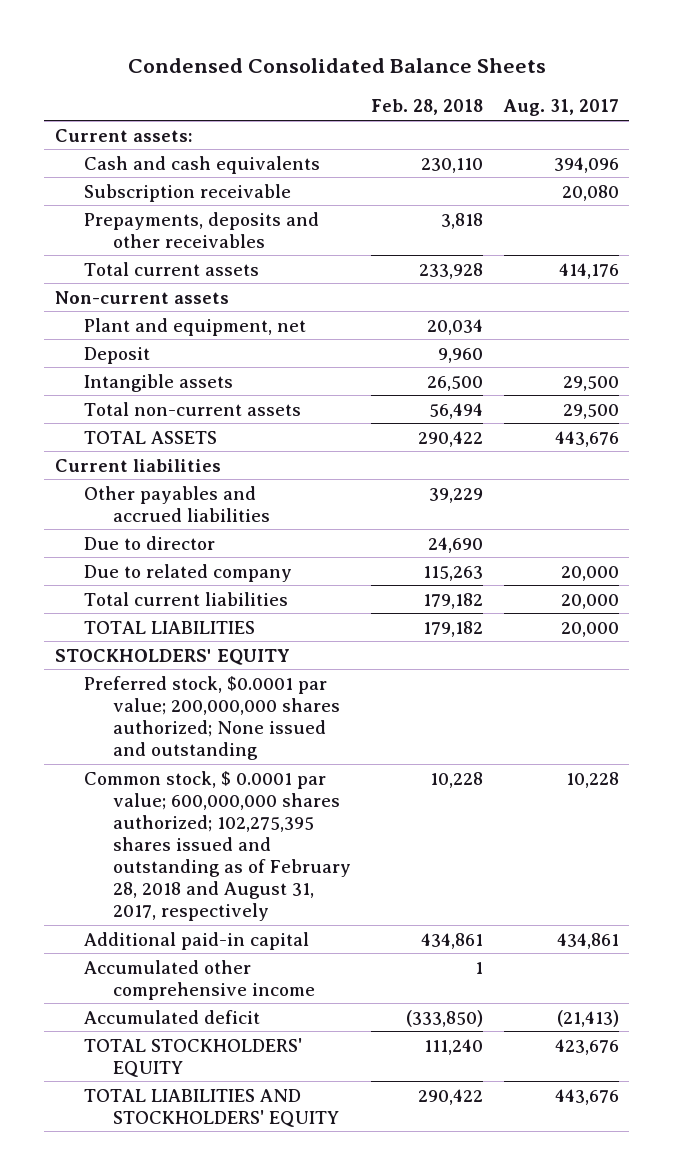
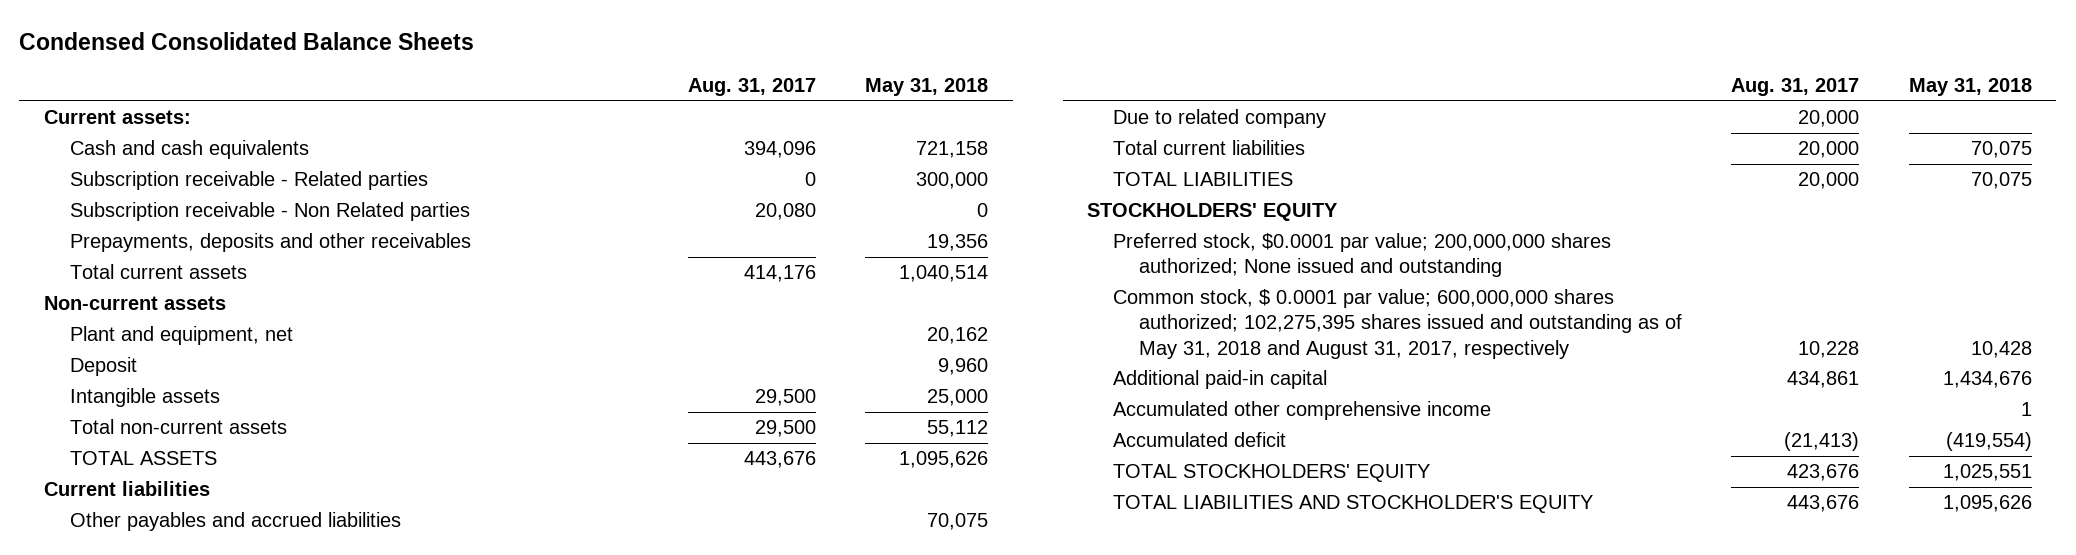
- | Feb. 28, 2018 | Aug. 31, 2017
+ | Aug. 31, 2017 | May 31, 2018
- Subscription receivable | | 20,080
+ Subscription receivable - Related parties | 0 | 300,000
+ Subscription receivable - Non Related parties | 20,080 | 0
- Due to director | 24,690 |
- Common stock, $ 0.0001 par value; 600,000,000 shares authorized; 102,275,395 shares issued and outstanding as of February 28, 2018 and August 31, 2017, respectively | 10,228 | 10,228
+ Common stock, $ 0.0001 par value; 600,000,000 shares authorized; 102,275,395 shares issued and outstanding as of May 31, 2018 and August 31, 2017, respectively | 10,228 | 10,428
- TOTAL LIABILITIES AND STOCKHOLDERS' EQUITY | 290,422 | 443,676
+ TOTAL LIABILITIES AND STOCKHOLDER'S EQUITY | 443,676 | 1,095,626

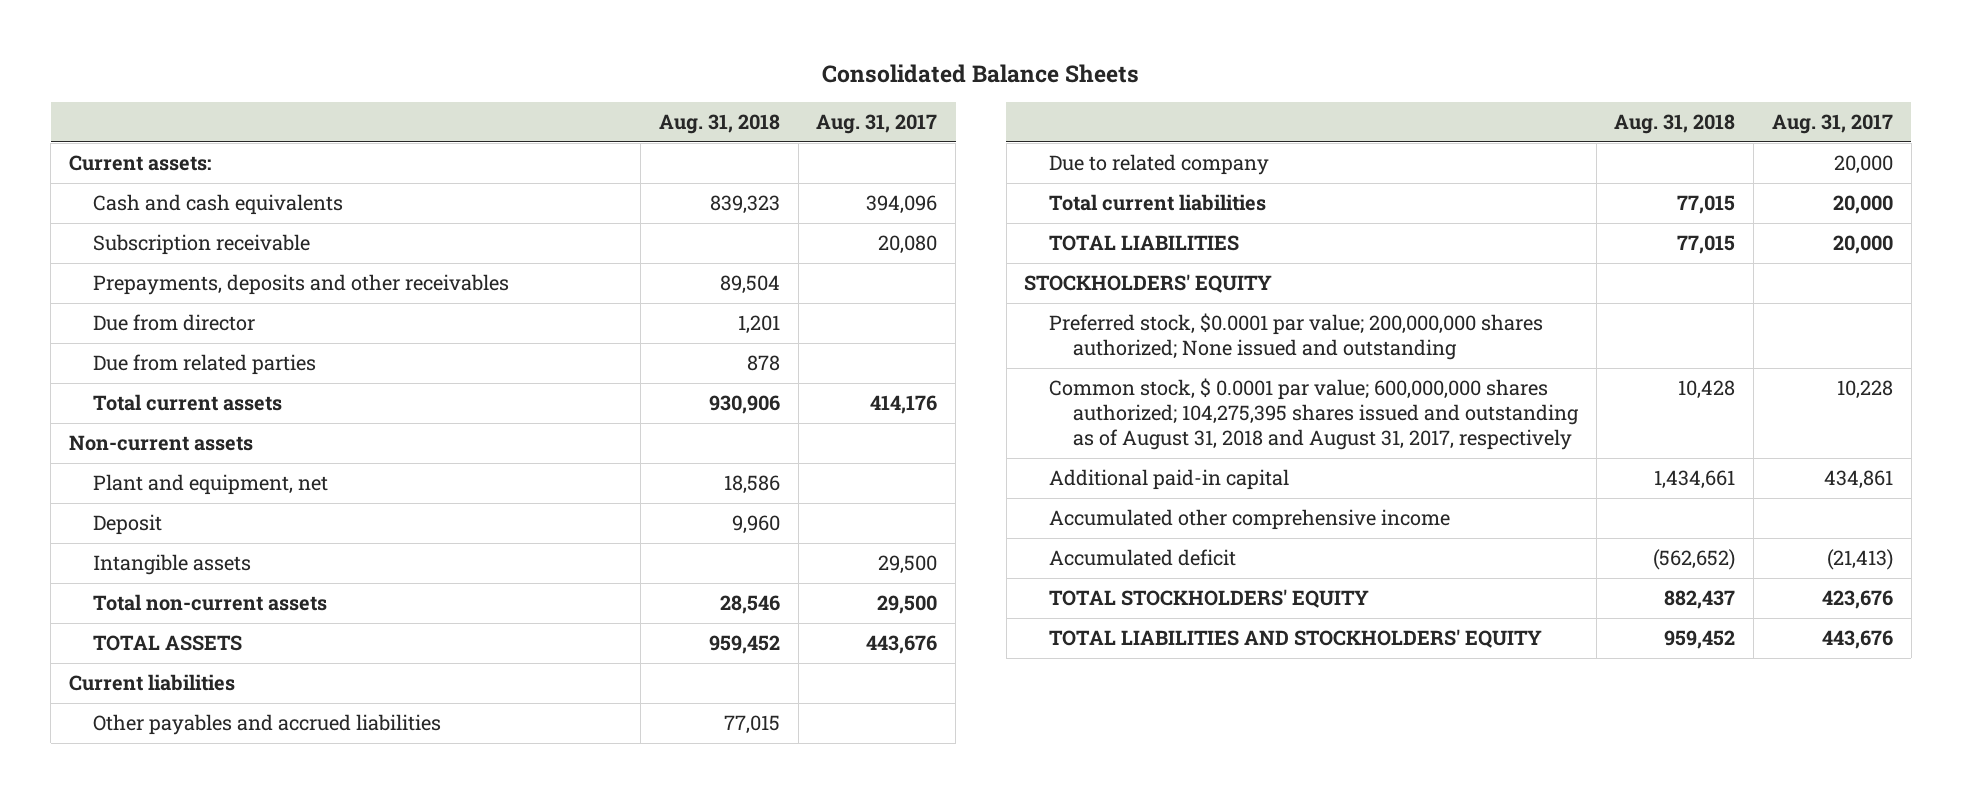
- Condensed Consolidated Balance Sheets
+ Consolidated Balance Sheets
- | Aug. 31, 2017 | May 31, 2018
+ | Aug. 31, 2018 | Aug. 31, 2017
- Subscription receivable - Related parties | 0 | 300,000
- Subscription receivable - Non Related parties | 20,080 | 0
+ Subscription receivable | | 20,080
+ Due from director | 1,201 |
+ Due from related parties | 878 |
- Common stock, $ 0.0001 par value; 600,000,000 shares authorized; 102,275,395 shares issued and outstanding as of May 31, 2018 and August 31, 2017, respectively | 10,228 | 10,428
+ Common stock, $ 0.0001 par value; 600,000,000 shares authorized; 104,275,395 shares issued and outstanding as of August 31, 2018 and August 31, 2017, respectively | 10,428 | 10,228
- TOTAL LIABILITIES AND STOCKHOLDER'S EQUITY | 443,676 | 1,095,626
+ TOTAL LIABILITIES AND STOCKHOLDERS' EQUITY | 959,452 | 443,676

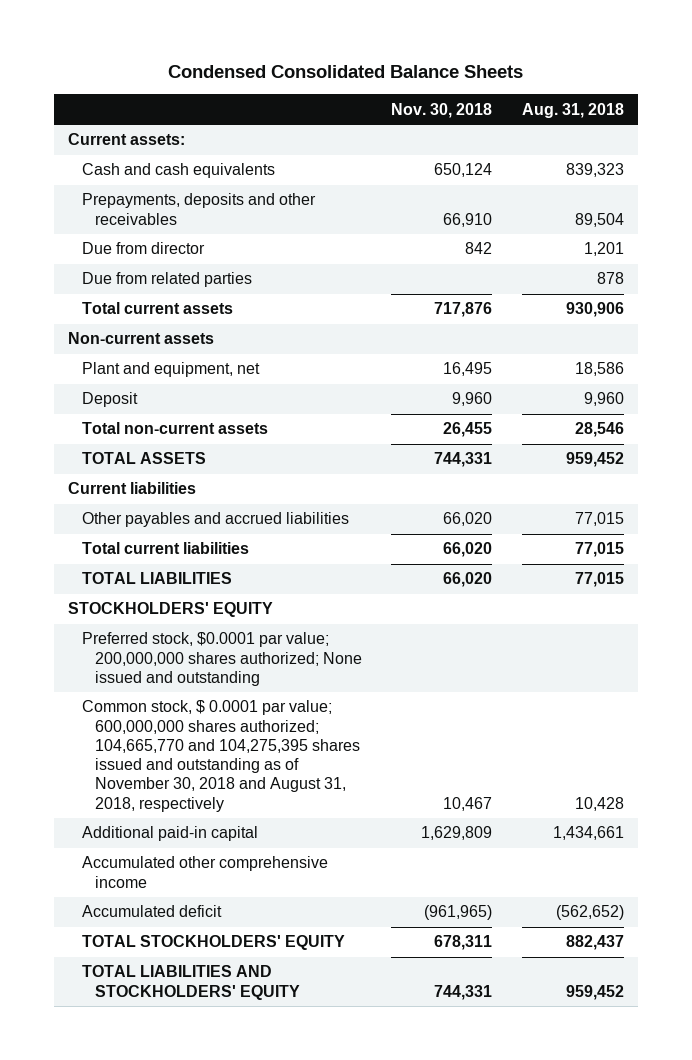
- Consolidated Balance Sheets
+ Condensed Consolidated Balance Sheets
- | Aug. 31, 2018 | Aug. 31, 2017
+ | Nov. 30, 2018 | Aug. 31, 2018
- Subscription receivable | | 20,080
- Intangible assets | | 29,500
- Due to related company | | 20,000
- Common stock, $ 0.0001 par value; 600,000,000 shares authorized; 104,275,395 shares issued and outstanding as of August 31, 2018 and August 31, 2017, respectively | 10,428 | 10,228
+ Common stock, $ 0.0001 par value; 600,000,000 shares authorized; 104,665,770 and 104,275,395 shares issued and outstanding as of November 30, 2018 and August 31, 2018, respectively | 10,467 | 10,428

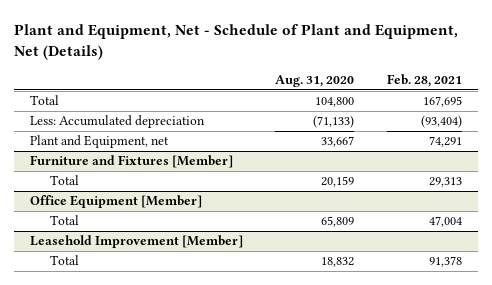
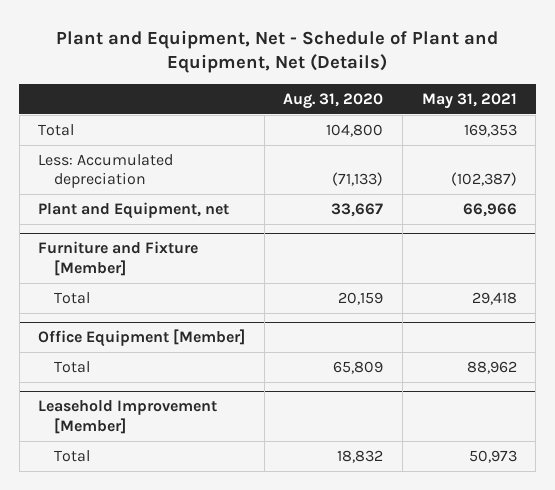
- | Aug. 31, 2020 | Feb. 28, 2021
+ | Aug. 31, 2020 | May 31, 2021
- Furniture and Fixtures [Member]
+ Furniture and Fixture [Member]

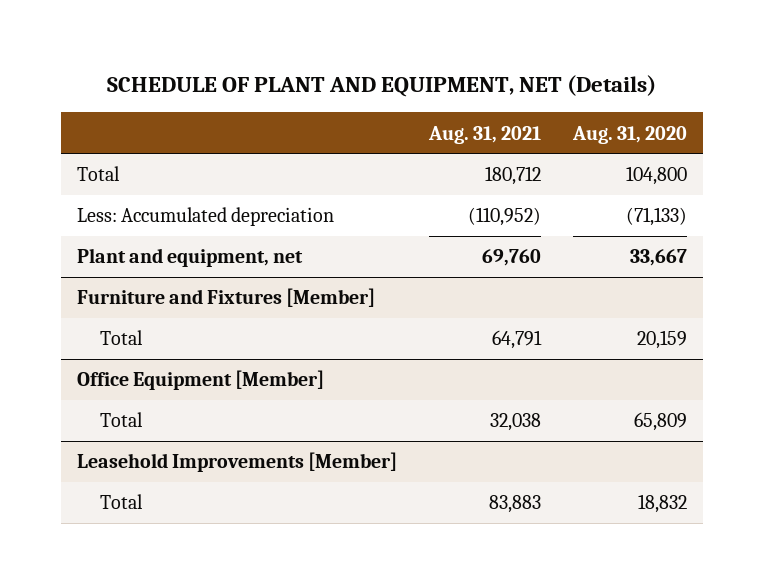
- Plant and Equipment, Net - Schedule of Plant and Equipment, Net (Details)
+ SCHEDULE OF PLANT AND EQUIPMENT, NET (Details)
- | Aug. 31, 2020 | May 31, 2021
+ | Aug. 31, 2021 | Aug. 31, 2020
- Plant and Equipment, net | 33,667 | 66,966
- Furniture and Fixture [Member]
+ Plant and equipment, net | 69,760 | 33,667
+ Furniture and Fixtures [Member]
- Leasehold Improvement [Member]
+ Leasehold Improvements [Member]

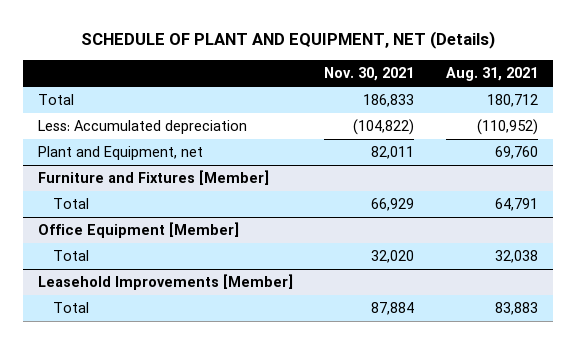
- | Aug. 31, 2021 | Aug. 31, 2020
+ | Nov. 30, 2021 | Aug. 31, 2021
- Plant and equipment, net | 69,760 | 33,667
+ Plant and Equipment, net | 82,011 | 69,760

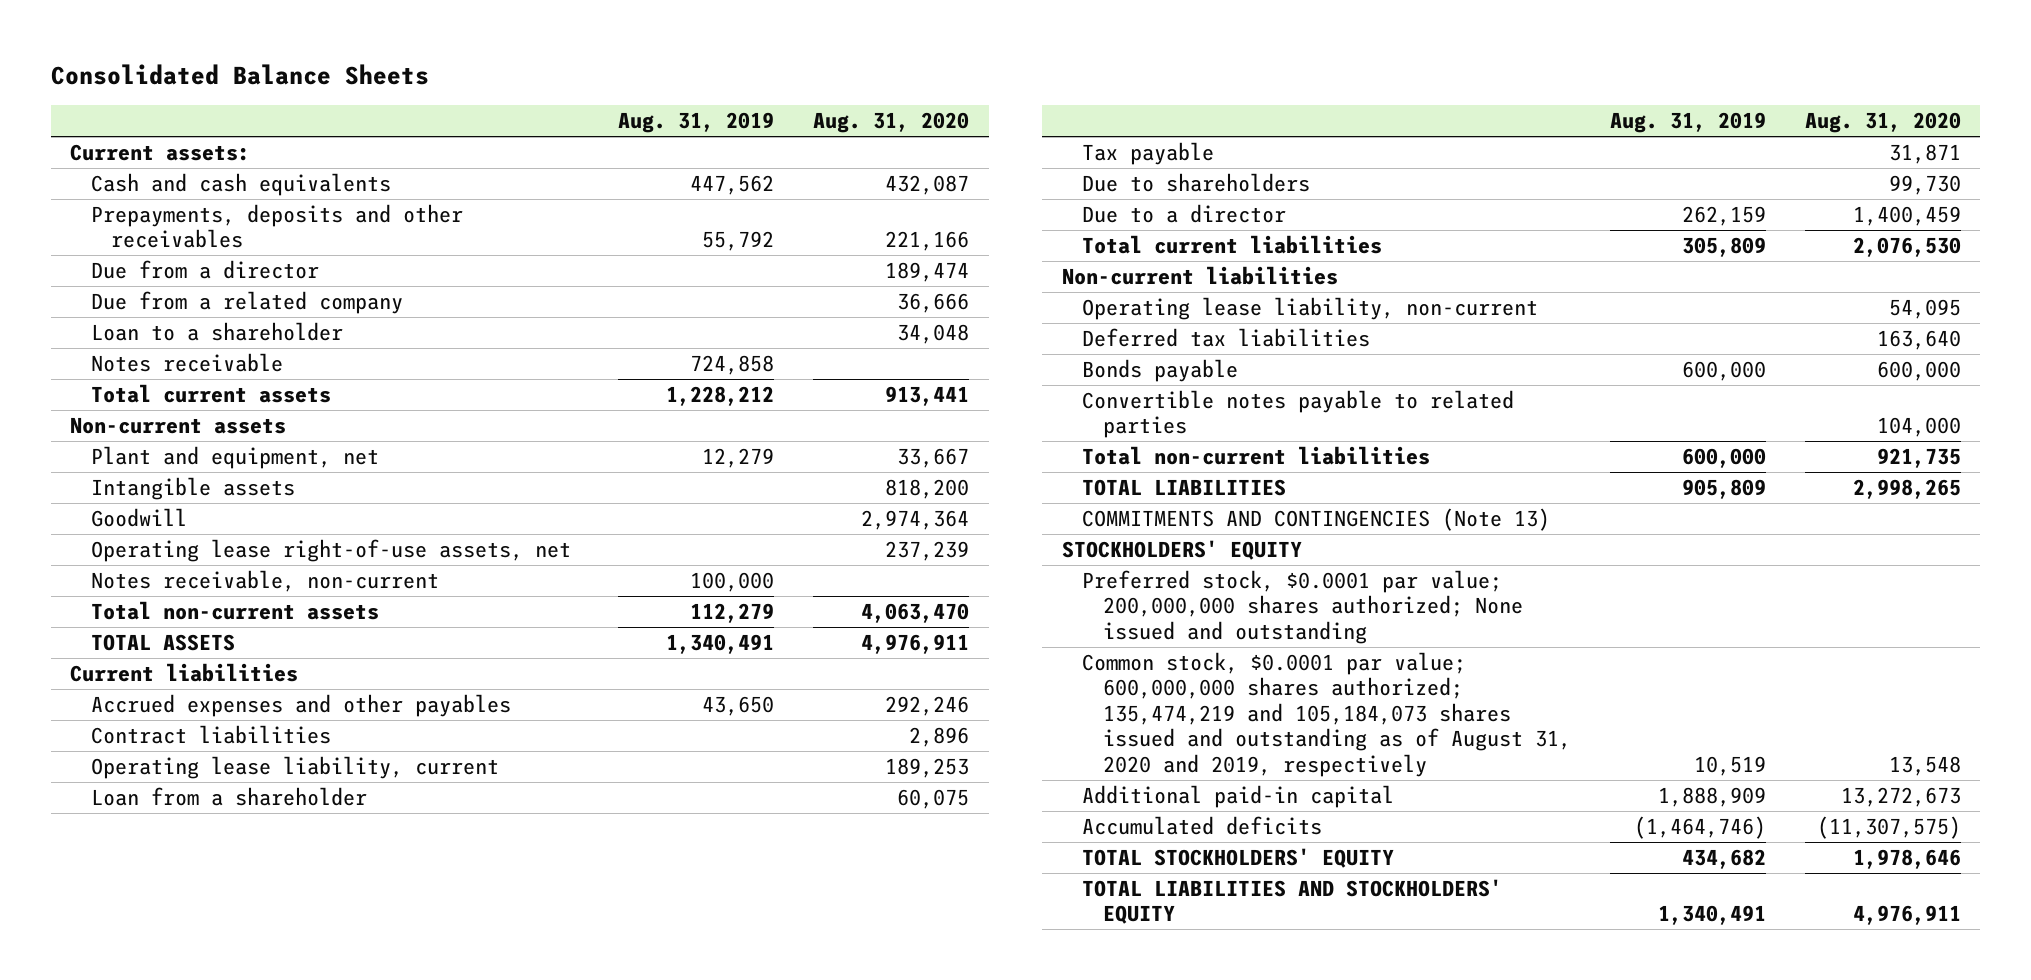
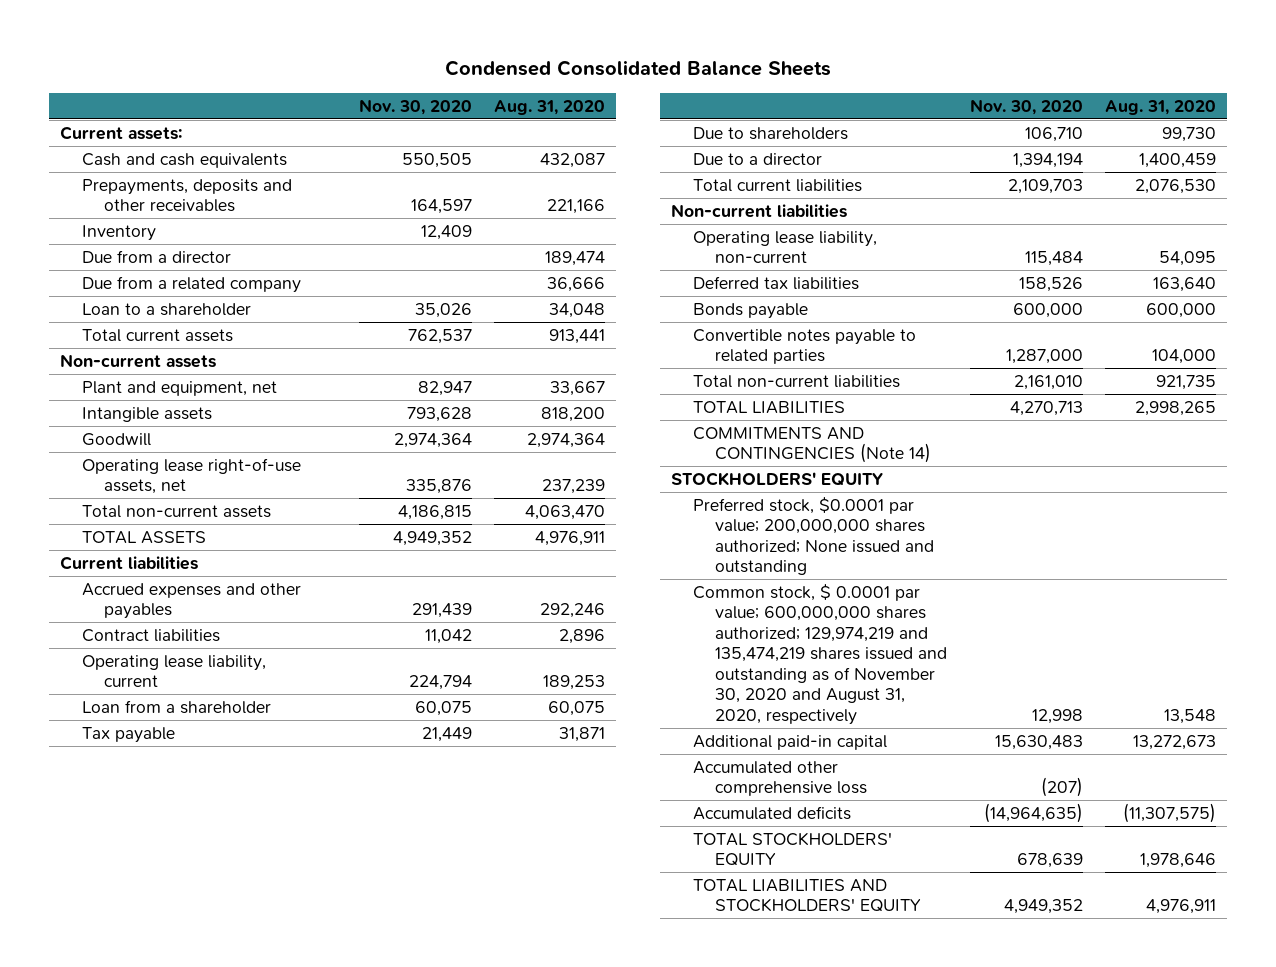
- Consolidated Balance Sheets
+ Condensed Consolidated Balance Sheets
- | Aug. 31, 2019 | Aug. 31, 2020
+ | Nov. 30, 2020 | Aug. 31, 2020
+ Inventory | 12,409 |
- Notes receivable | 724,858 |
- Notes receivable, non-current | 100,000 |
- COMMITMENTS AND CONTINGENCIES (Note 13)
+ COMMITMENTS AND CONTINGENCIES (Note 14)
- Common stock, $0.0001 par value; 600,000,000 shares authorized; 135,474,219 and 105,184,073 shares issued and outstanding as of August 31, 2020 and 2019, respectively | 10,519 | 13,548
+ Common stock, $ 0.0001 par value; 600,000,000 shares authorized; 129,974,219 and 135,474,219 shares issued and outstanding as of November 30, 2020 and August 31, 2020, respectively | 12,998 | 13,548
+ Accumulated other comprehensive loss | (207) |

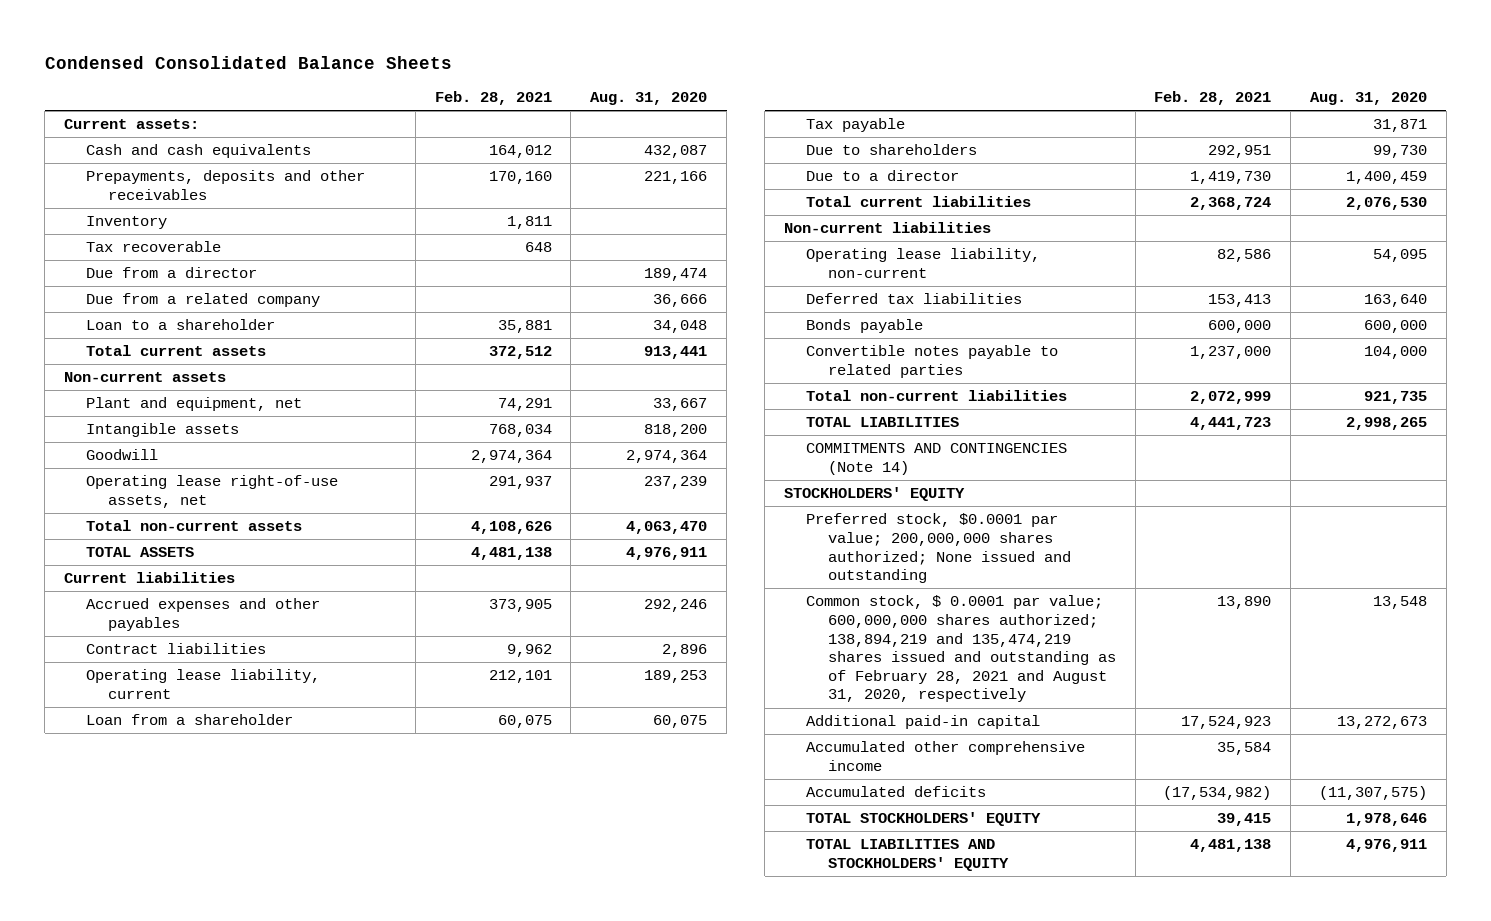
- | Nov. 30, 2020 | Aug. 31, 2020
+ | Feb. 28, 2021 | Aug. 31, 2020
+ Tax recoverable | 648 |
- Common stock, $ 0.0001 par value; 600,000,000 shares authorized; 129,974,219 and 135,474,219 shares issued and outstanding as of November 30, 2020 and August 31, 2020, respectively | 12,998 | 13,548
+ Common stock, $ 0.0001 par value; 600,000,000 shares authorized; 138,894,219 and 135,474,219 shares issued and outstanding as of February 28, 2021 and August 31, 2020, respectively | 13,890 | 13,548
- Accumulated other comprehensive loss | (207) |
+ Accumulated other comprehensive income | 35,584 |

